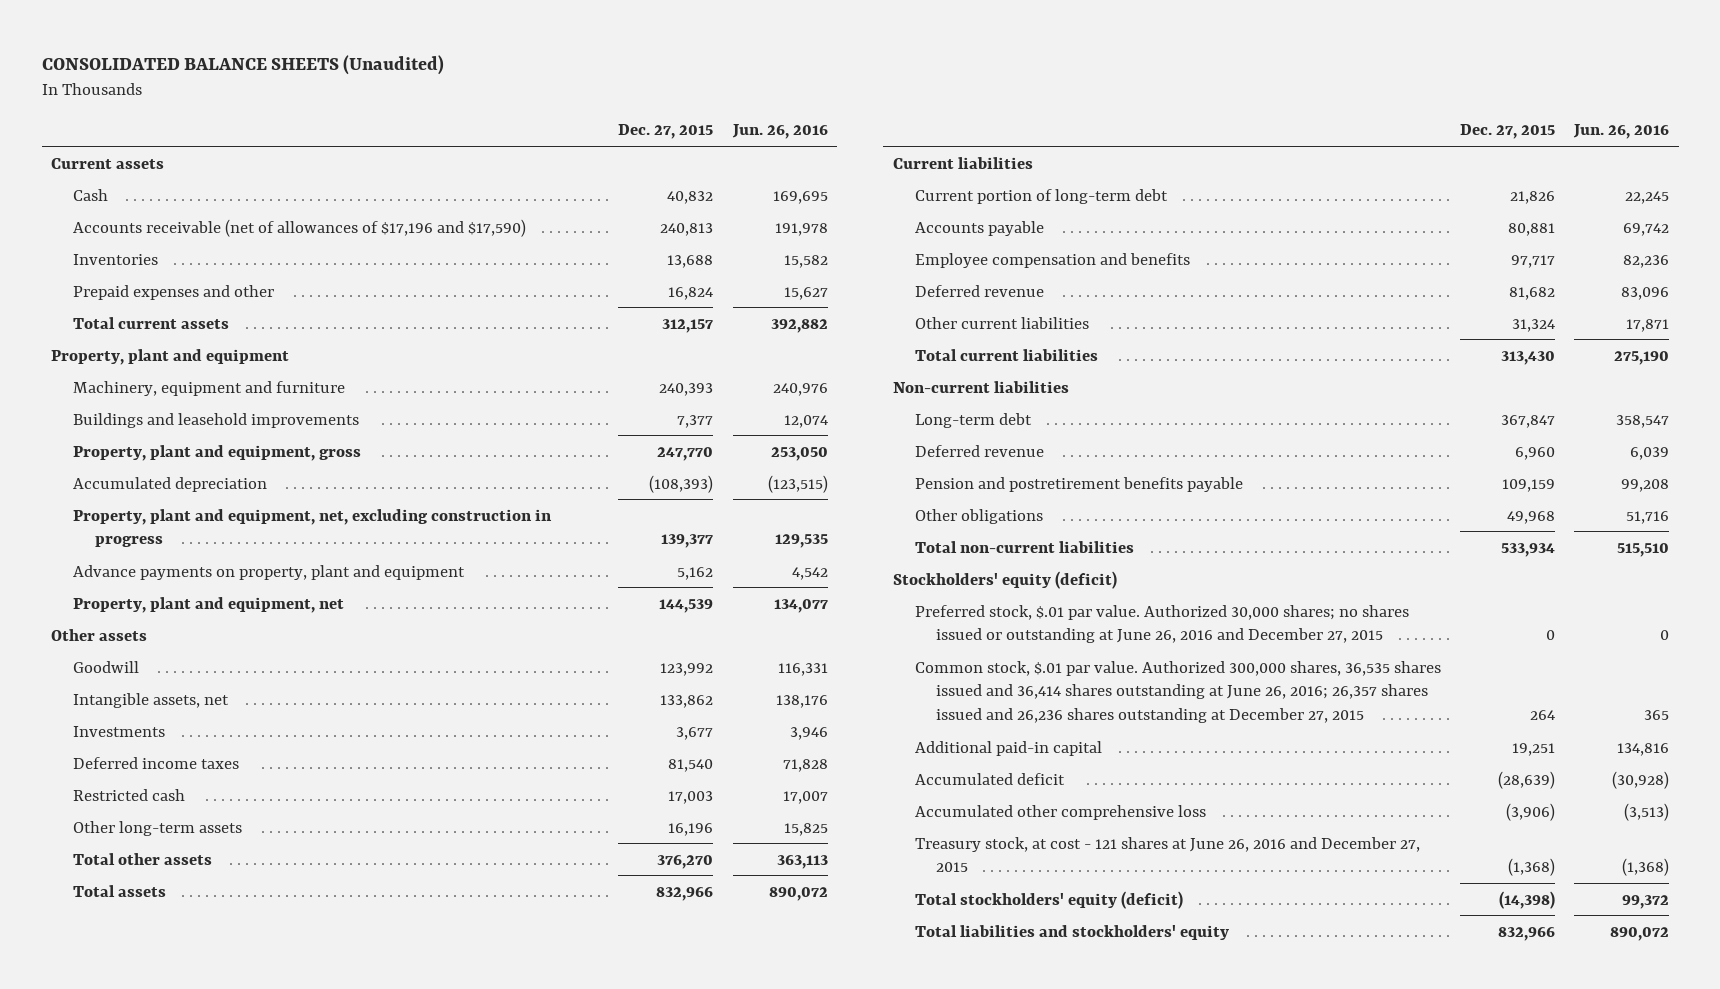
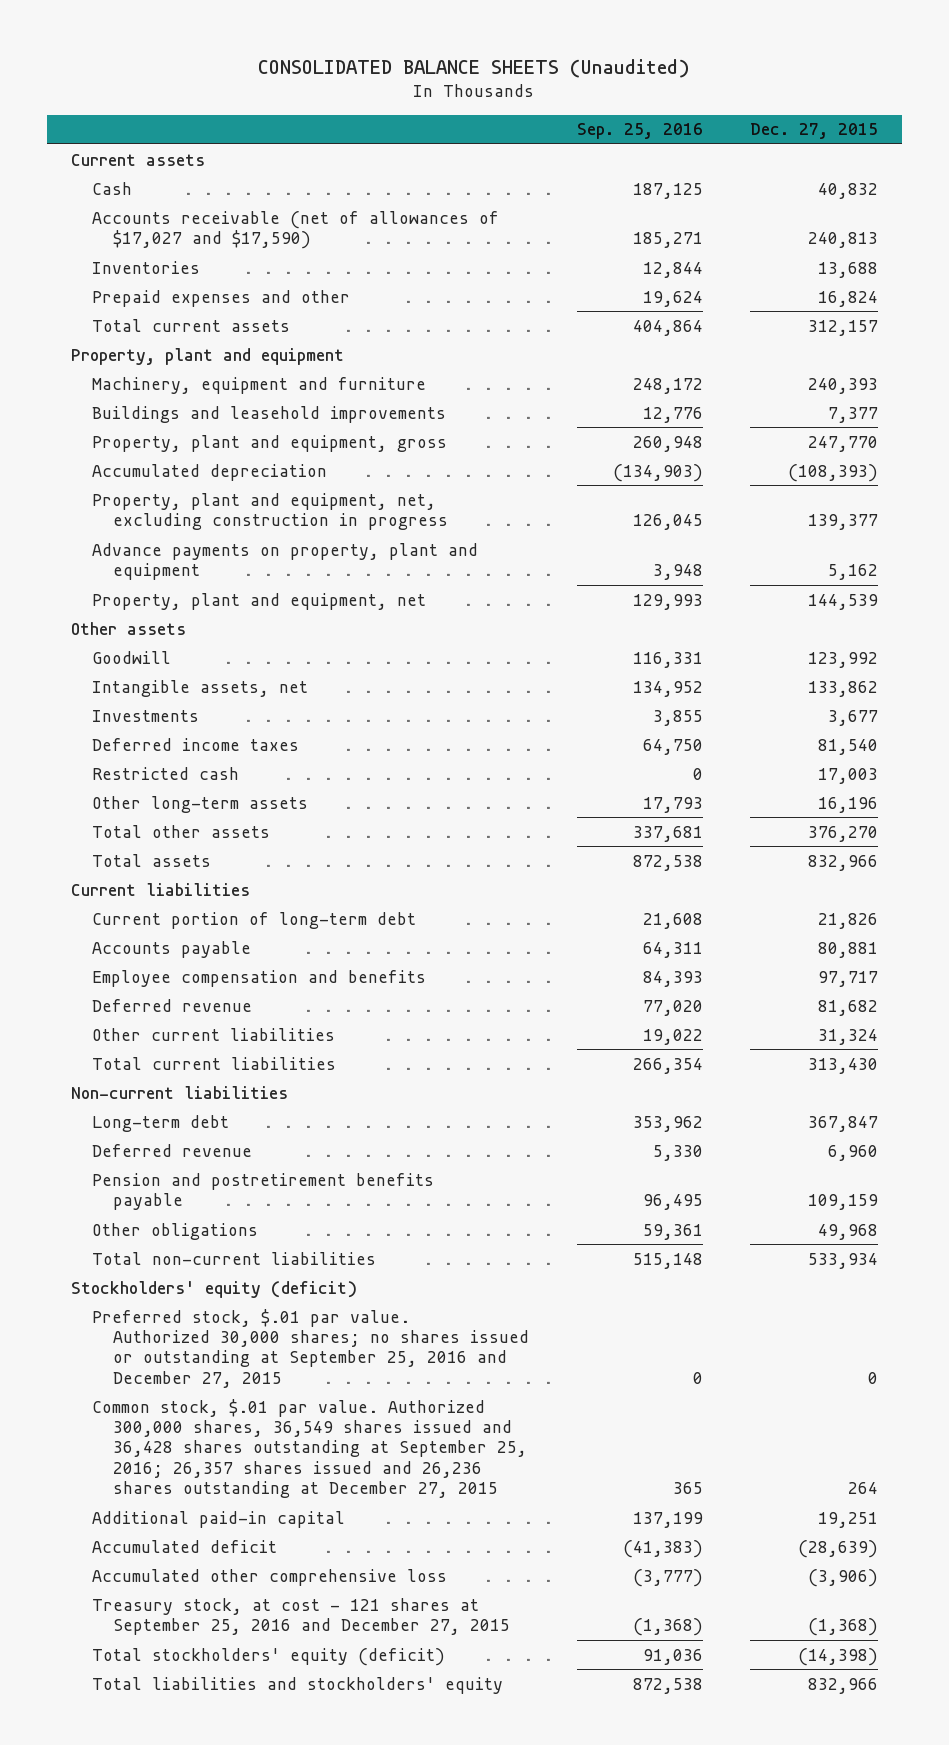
- | Dec. 27, 2015 | Jun. 26, 2016
+ | Sep. 25, 2016 | Dec. 27, 2015
- Accounts receivable (net of allowances of $17,196 and $17,590) | 240,813 | 191,978
+ Accounts receivable (net of allowances of $17,027 and $17,590) | 185,271 | 240,813
- Preferred stock, $.01 par value. Authorized 30,000 shares; no shares issued or outstanding at June 26, 2016 and December 27, 2015 | 0 | 0
- Common stock, $.01 par value. Authorized 300,000 shares, 36,535 shares issued and 36,414 shares outstanding at June 26, 2016; 26,357 shares issued and 26,236 shares outstanding at December 27, 2015 | 264 | 365
+ Preferred stock, $.01 par value. Authorized 30,000 shares; no shares issued or outstanding at September 25, 2016 and December 27, 2015 | 0 | 0
+ Common stock, $.01 par value. Authorized 300,000 shares, 36,549 shares issued and 36,428 shares outstanding at September 25, 2016; 26,357 shares issued and 26,236 shares outstanding at December 27, 2015 | 365 | 264
- Treasury stock, at cost - 121 shares at June 26, 2016 and December 27, 2015 | (1,368) | (1,368)
+ Treasury stock, at cost - 121 shares at September 25, 2016 and December 27, 2015 | (1,368) | (1,368)

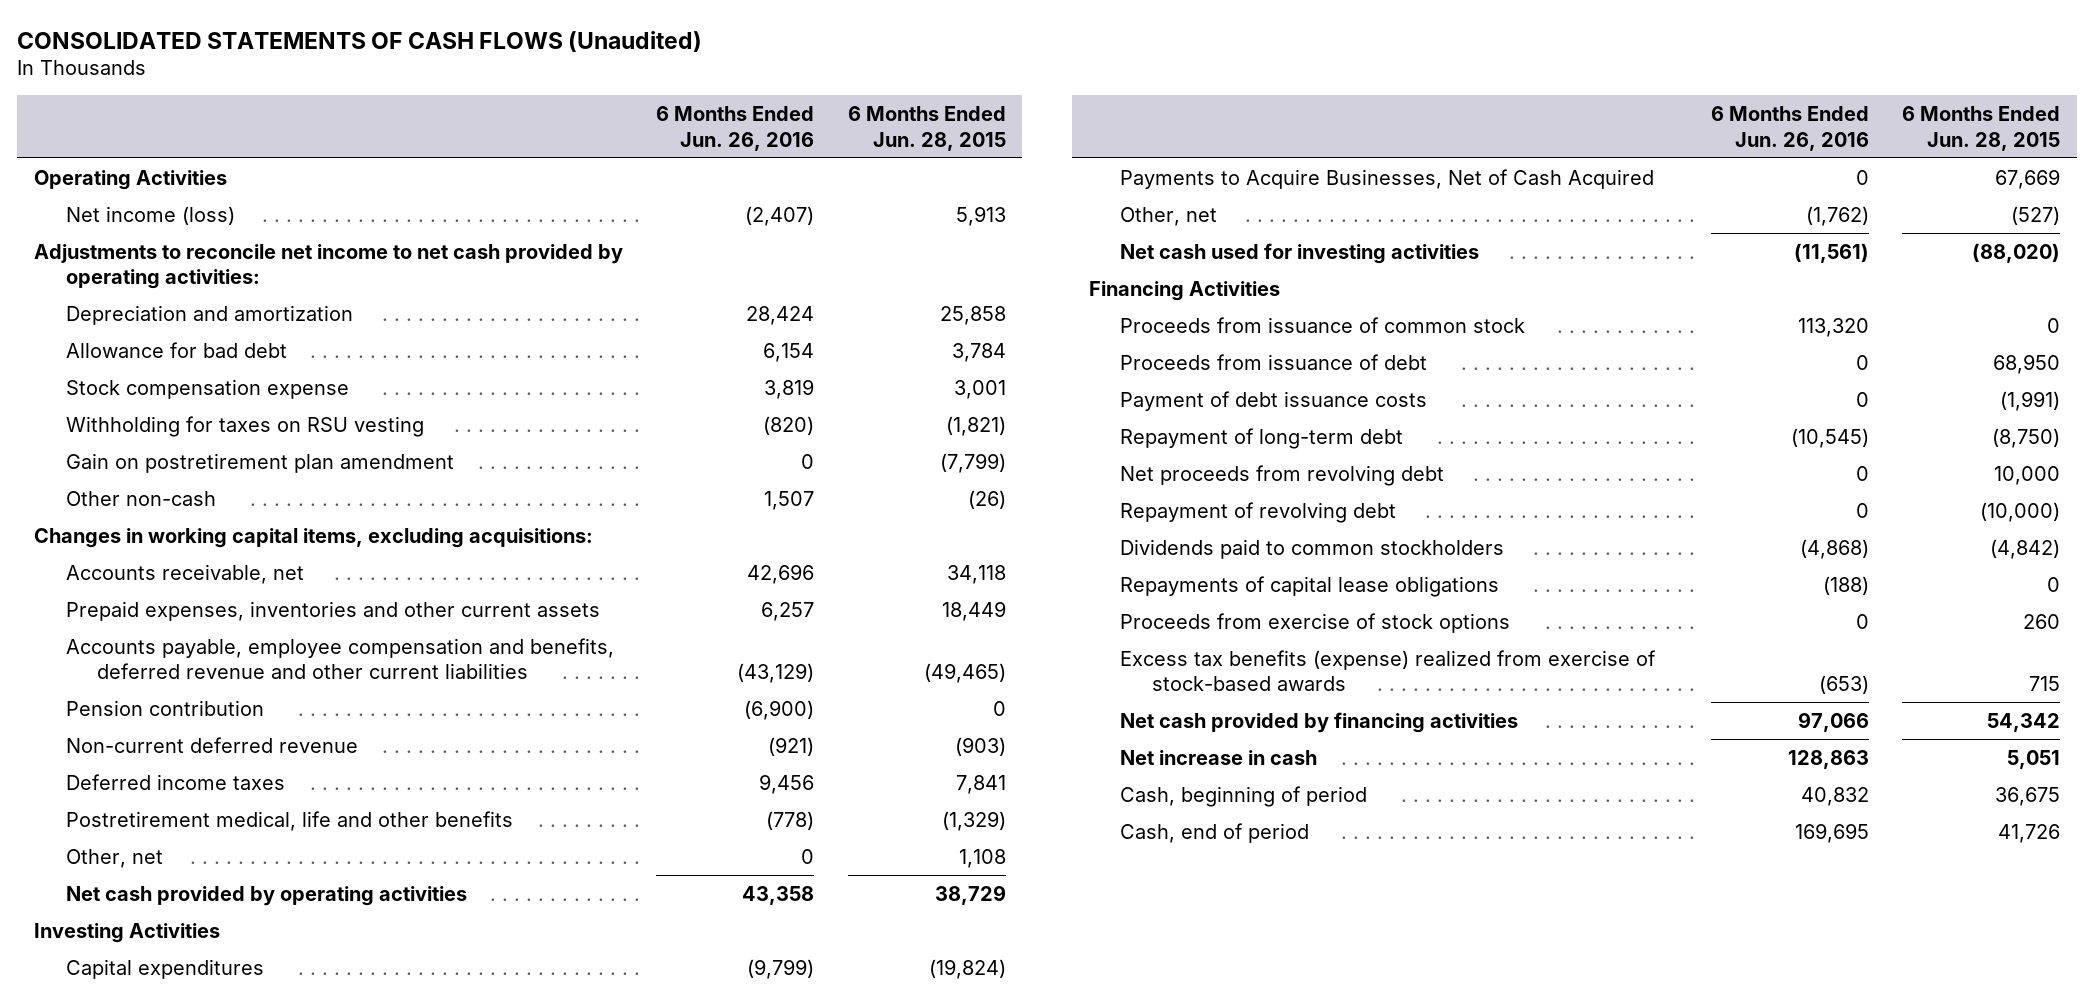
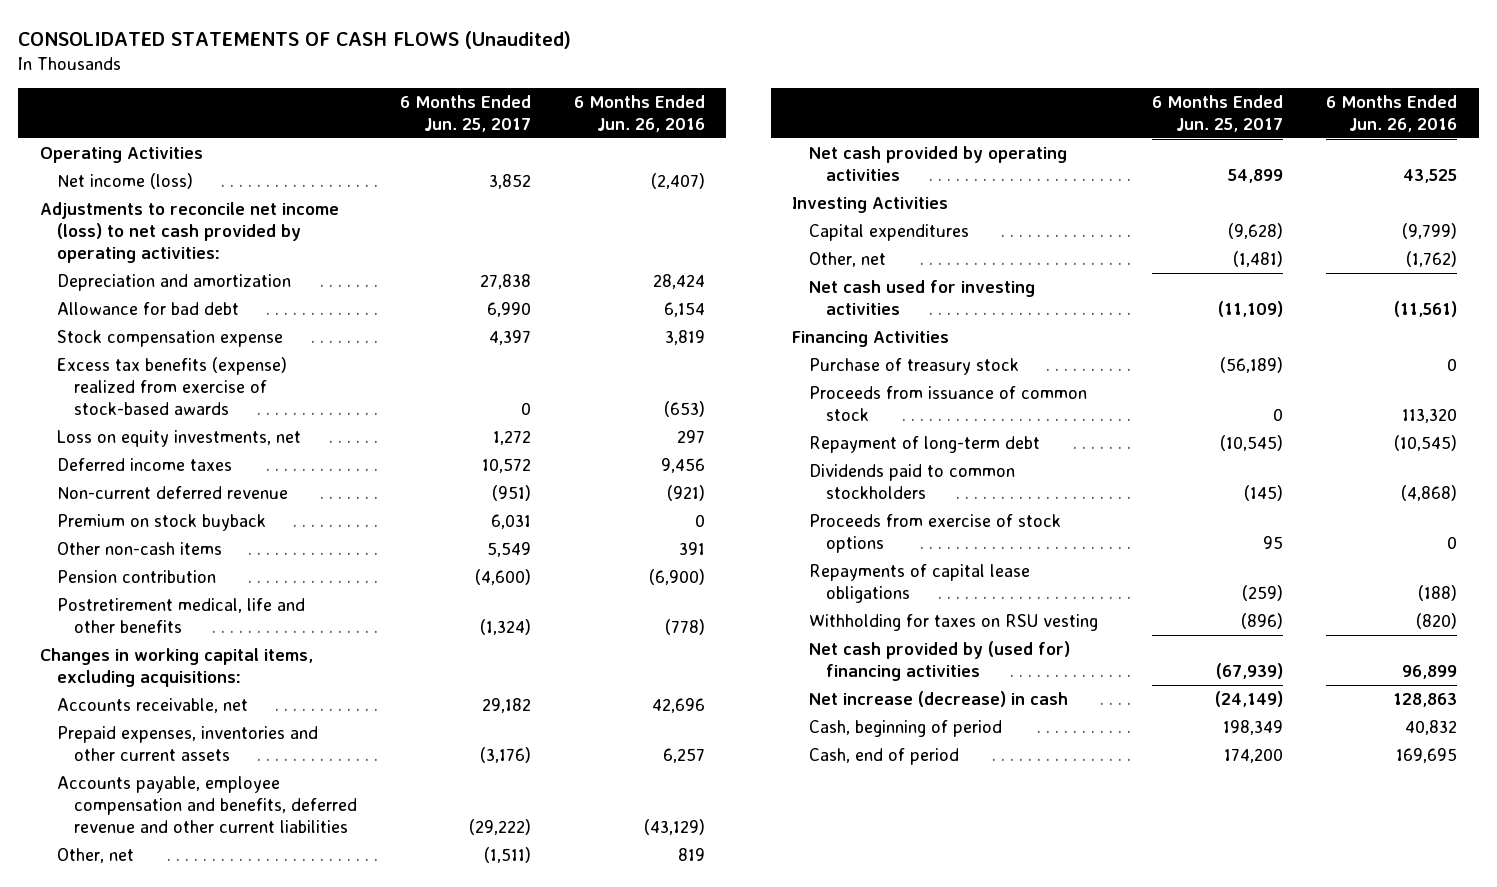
- | 6 Months Ended Jun. 26, 2016 | 6 Months Ended Jun. 28, 2015
+ | 6 Months Ended Jun. 25, 2017 | 6 Months Ended Jun. 26, 2016
- Adjustments to reconcile net income to net cash provided by operating activities:
+ Adjustments to reconcile net income (loss) to net cash provided by operating activities:
- Gain on postretirement plan amendment | 0 | (7,799)
- Other non-cash | 1,507 | (26)
moved up: Excess tax benefits (expense) realized from exercise of stock-based awards | 0 | (653)
+ Loss on equity investments, net | 1,272 | 297
moved up: Deferred income taxes | 10,572 | 9,456
moved up: Non-current deferred revenue | (951) | (921)
+ Premium on stock buyback | 6,031 | 0
+ Other non-cash items | 5,549 | 391
moved up: Pension contribution | (4,600) | (6,900)
moved up: Postretirement medical, life and other benefits | (1,324) | (778)
- Other, net | 0 | 1,108
- Net cash provided by operating activities | 43,358 | 38,729
+ Other, net | (1,511) | 819
+ Net cash provided by operating activities | 54,899 | 43,525
- Payments to Acquire Businesses, Net of Cash Acquired | 0 | 67,669
+ Purchase of treasury stock | (56,189) | 0
- Proceeds from issuance of debt | 0 | 68,950
- Payment of debt issuance costs | 0 | (1,991)
- Net proceeds from revolving debt | 0 | 10,000
- Repayment of revolving debt | 0 | (10,000)
- Net cash provided by financing activities | 97,066 | 54,342
- Net increase in cash | 128,863 | 5,051
moved down: Repayments of capital lease obligations | (259) | (188)
moved down: Withholding for taxes on RSU vesting | (896) | (820)
+ Net cash provided by (used for) financing activities | (67,939) | 96,899
+ Net increase (decrease) in cash | (24,149) | 128,863

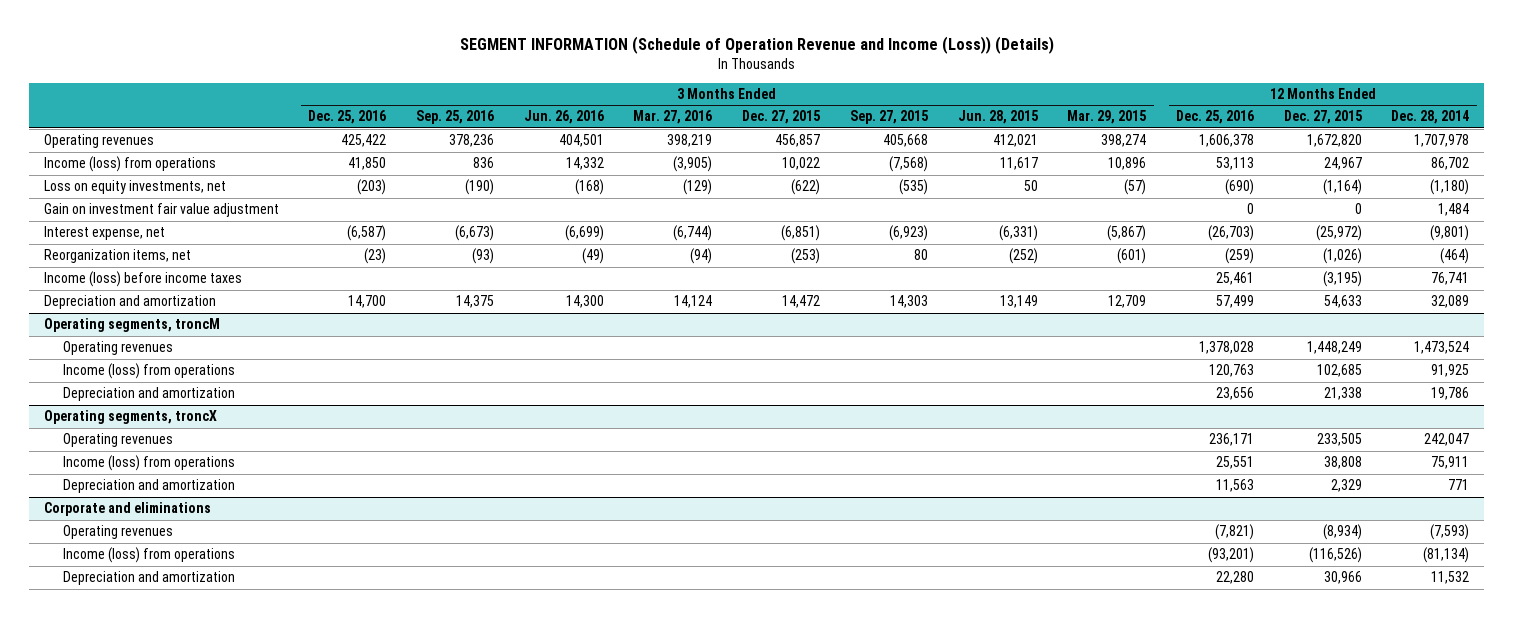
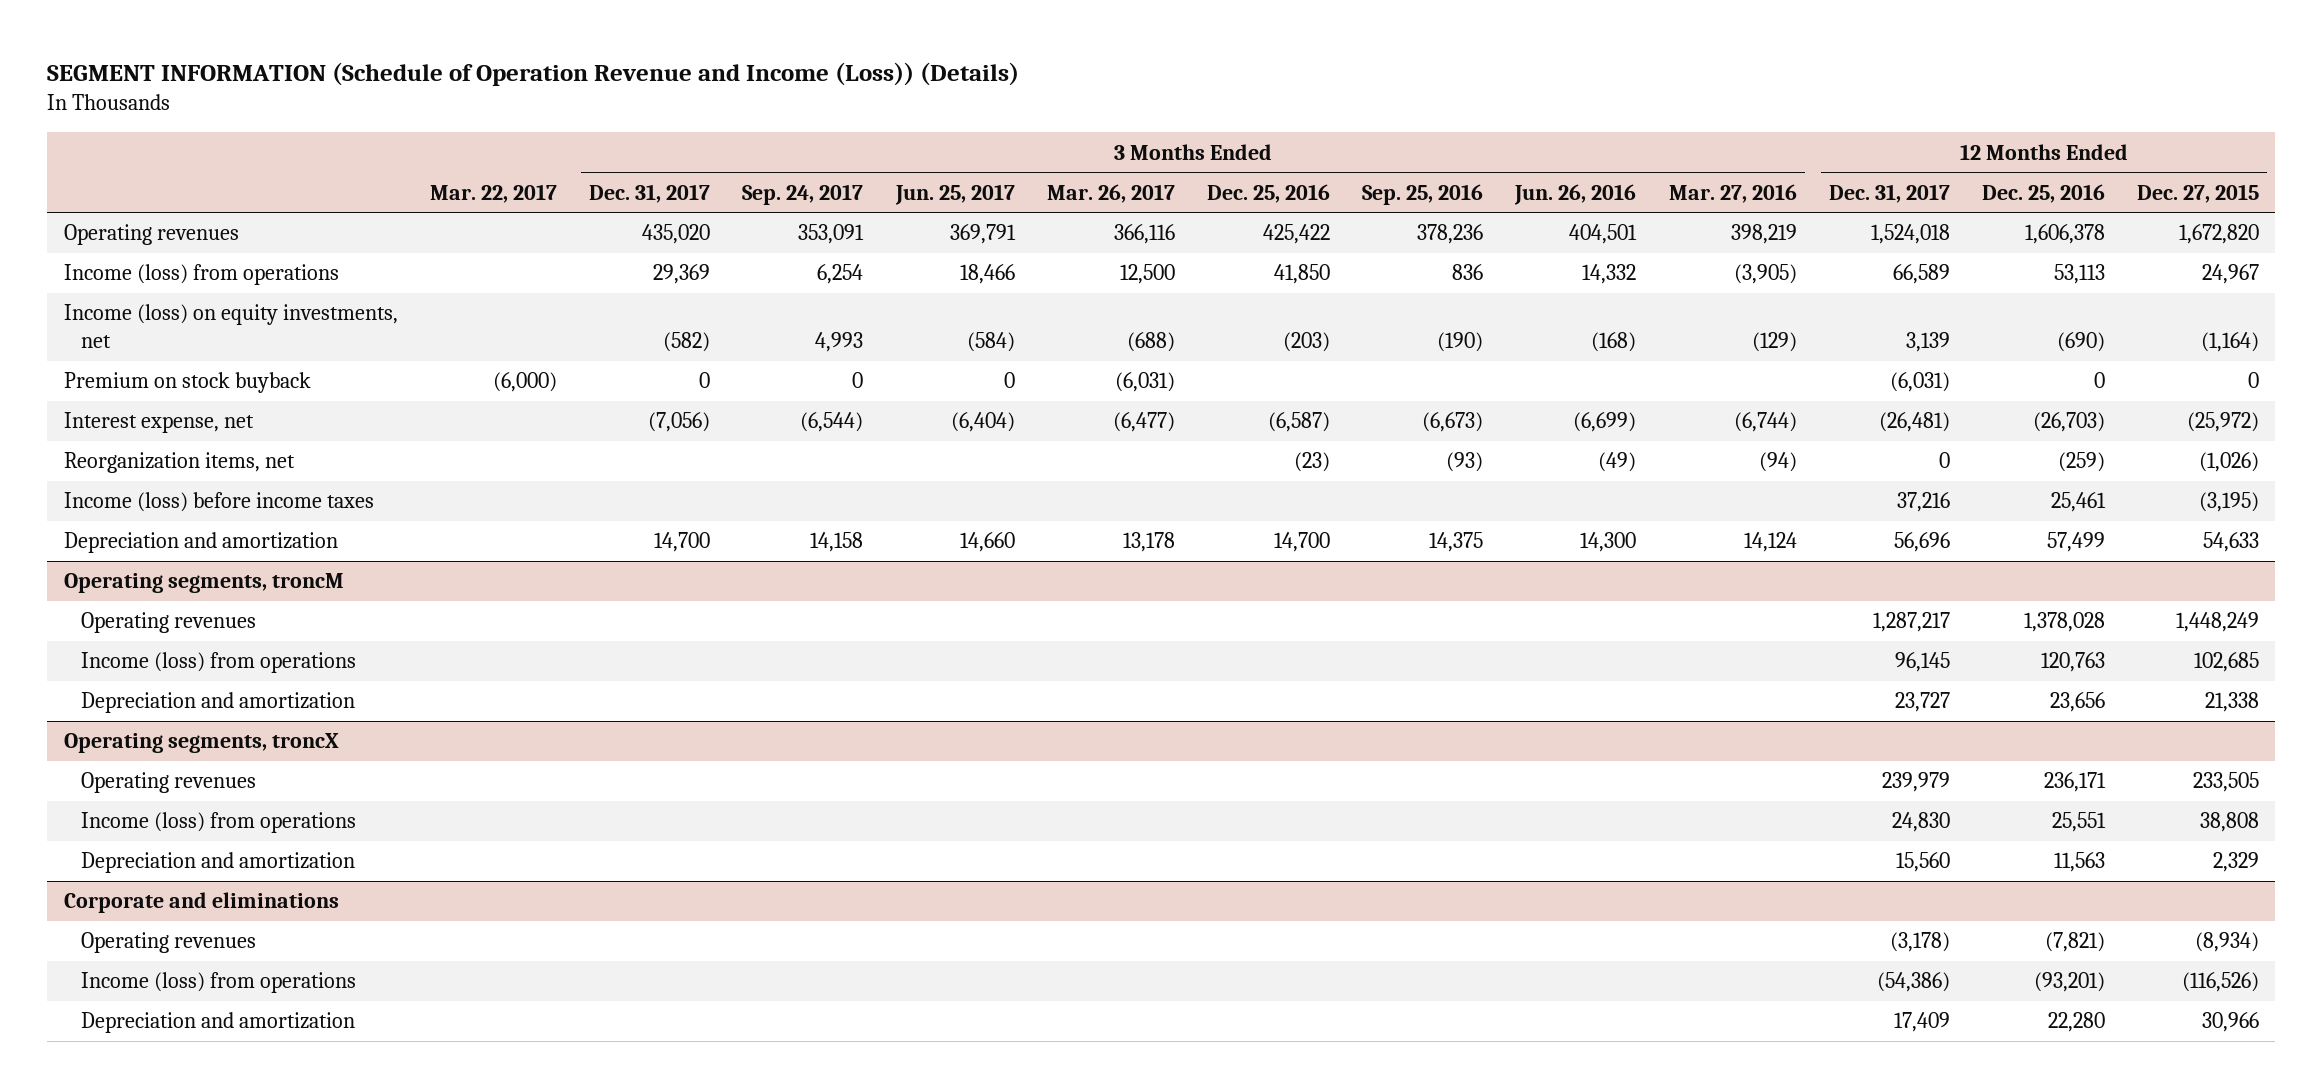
- | 3 Months Ended Dec. 25, 2016 | 3 Months Ended Sep. 25, 2016 | 3 Months Ended Jun. 26, 2016 | 3 Months Ended Mar. 27, 2016 | 3 Months Ended Dec. 27, 2015 | 3 Months Ended Sep. 27, 2015 | 3 Months Ended Jun. 28, 2015 | 3 Months Ended Mar. 29, 2015 | 12 Months Ended Dec. 25, 2016 | 12 Months Ended Dec. 27, 2015 | 12 Months Ended Dec. 28, 2014
+ | Mar. 22, 2017 | 3 Months Ended Dec. 31, 2017 | 3 Months Ended Sep. 24, 2017 | 3 Months Ended Jun. 25, 2017 | 3 Months Ended Mar. 26, 2017 | 3 Months Ended Dec. 25, 2016 | 3 Months Ended Sep. 25, 2016 | 3 Months Ended Jun. 26, 2016 | 3 Months Ended Mar. 27, 2016 | 12 Months Ended Dec. 31, 2017 | 12 Months Ended Dec. 25, 2016 | 12 Months Ended Dec. 27, 2015
- Loss on equity investments, net | (203) | (190) | (168) | (129) | (622) | (535) | 50 | (57) | (690) | (1,164) | (1,180)
- Gain on investment fair value adjustment | | | | | | | | | 0 | 0 | 1,484
+ Income (loss) on equity investments, net | | (582) | 4,993 | (584) | (688) | (203) | (190) | (168) | (129) | 3,139 | (690) | (1,164)
+ Premium on stock buyback | (6,000) | 0 | 0 | 0 | (6,031) | | | | | (6,031) | 0 | 0

